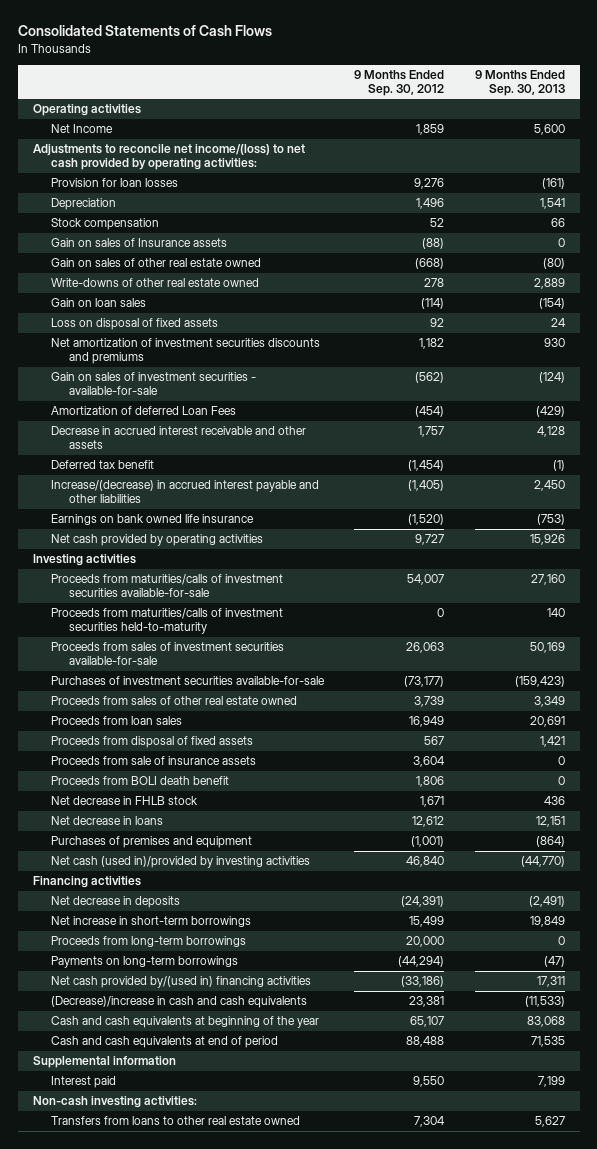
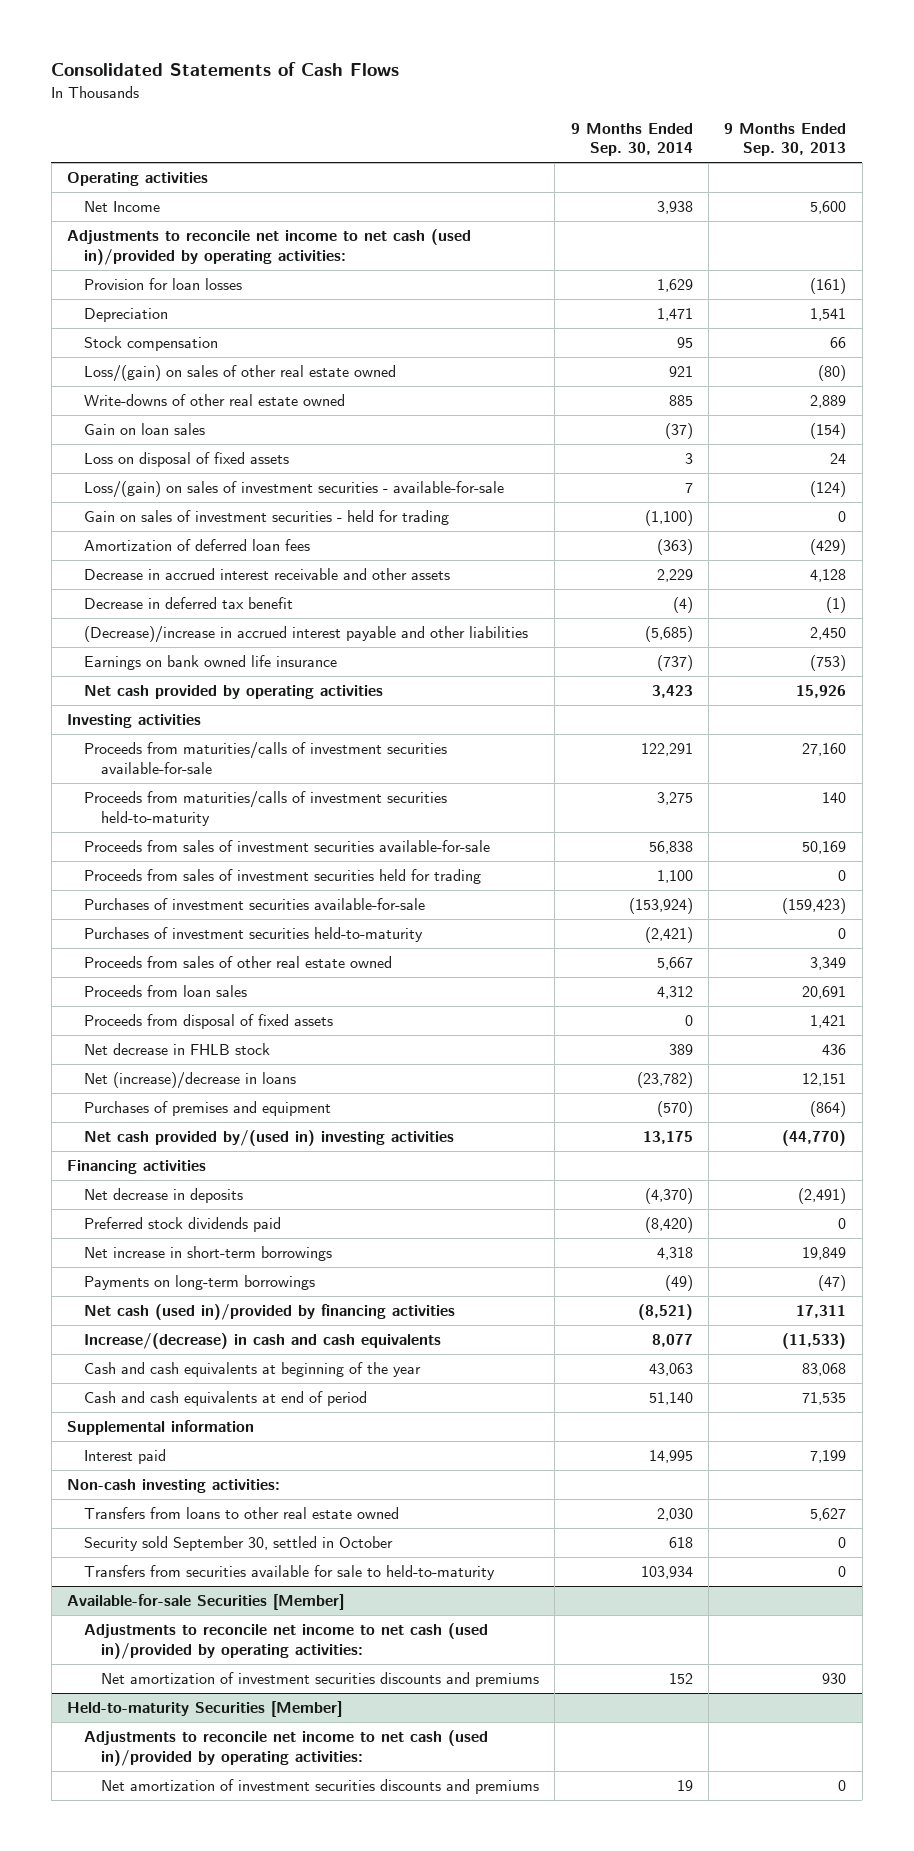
- | 9 Months Ended Sep. 30, 2012 | 9 Months Ended Sep. 30, 2013
+ | 9 Months Ended Sep. 30, 2014 | 9 Months Ended Sep. 30, 2013
- Adjustments to reconcile net income/(loss) to net cash provided by operating activities:
+ Adjustments to reconcile net income to net cash (used in)/provided by operating activities:
- Gain on sales of Insurance assets | (88) | 0
- Gain on sales of other real estate owned | (668) | (80)
+ Loss/(gain) on sales of other real estate owned | 921 | (80)
- Net amortization of investment securities discounts and premiums | 1,182 | 930
- Gain on sales of investment securities - available-for-sale | (562) | (124)
- Amortization of deferred Loan Fees | (454) | (429)
+ Loss/(gain) on sales of investment securities - available-for-sale | 7 | (124)
+ Gain on sales of investment securities - held for trading | (1,100) | 0
+ Amortization of deferred loan fees | (363) | (429)
- Deferred tax benefit | (1,454) | (1)
- Increase/(decrease) in accrued interest payable and other liabilities | (1,405) | 2,450
+ Decrease in deferred tax benefit | (4) | (1)
+ (Decrease)/increase in accrued interest payable and other liabilities | (5,685) | 2,450
+ Proceeds from sales of investment securities held for trading | 1,100 | 0
+ Purchases of investment securities held-to-maturity | (2,421) | 0
- Proceeds from sale of insurance assets | 3,604 | 0
- Proceeds from BOLI death benefit | 1,806 | 0
- Net decrease in loans | 12,612 | 12,151
+ Net (increase)/decrease in loans | (23,782) | 12,151
- Net cash (used in)/provided by investing activities | 46,840 | (44,770)
+ Net cash provided by/(used in) investing activities | 13,175 | (44,770)
+ Preferred stock dividends paid | (8,420) | 0
- Proceeds from long-term borrowings | 20,000 | 0
- Net cash provided by/(used in) financing activities | (33,186) | 17,311
- (Decrease)/increase in cash and cash equivalents | 23,381 | (11,533)
+ Net cash (used in)/provided by financing activities | (8,521) | 17,311
+ Increase/(decrease) in cash and cash equivalents | 8,077 | (11,533)
+ Security sold September 30, settled in October | 618 | 0
+ Transfers from securities available for sale to held-to-maturity | 103,934 | 0
+ Available-for-sale Securities [Member]
+ Adjustments to reconcile net income to net cash (used in)/provided by operating activities:
+ Net amortization of investment securities discounts and premiums | 152 | 930
+ Held-to-maturity Securities [Member]
+ Adjustments to reconcile net income to net cash (used in)/provided by operating activities:
+ Net amortization of investment securities discounts and premiums | 19 | 0

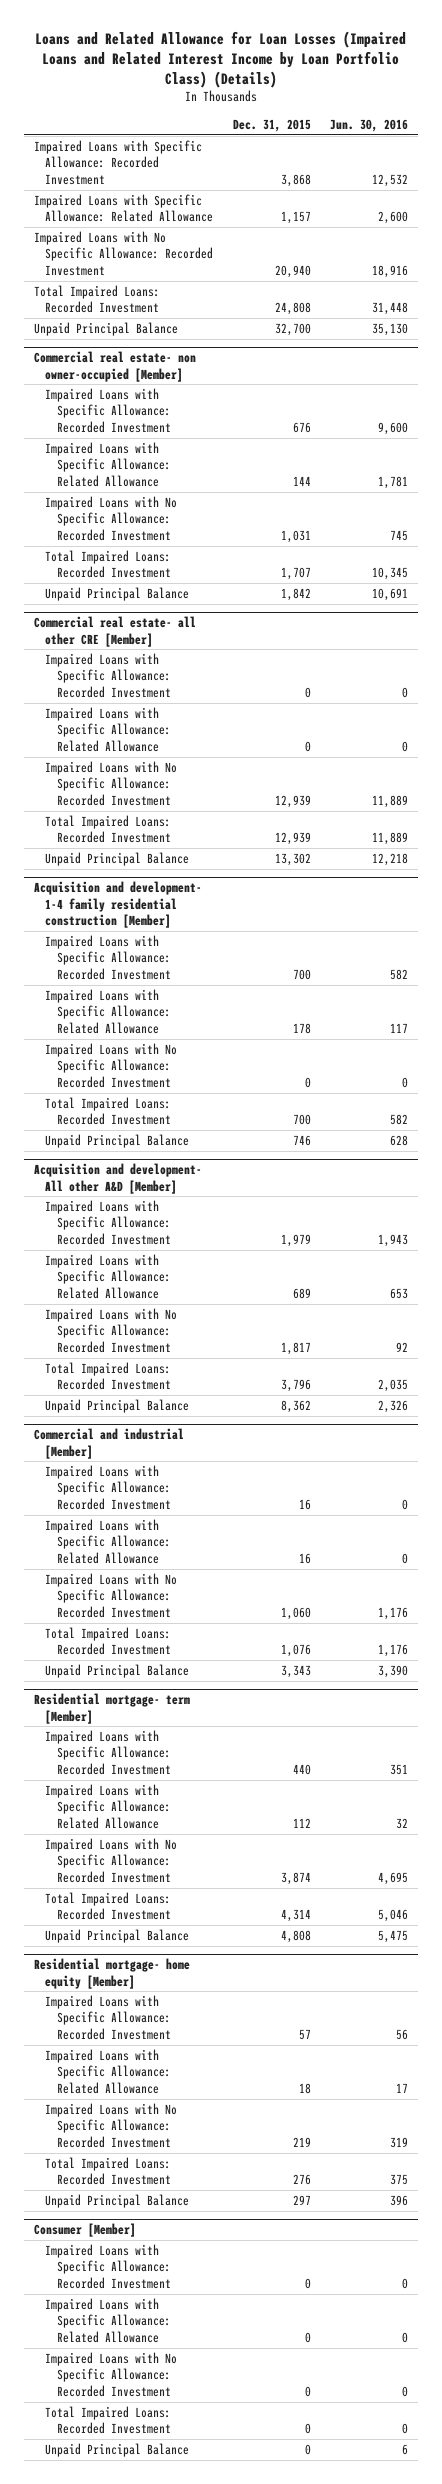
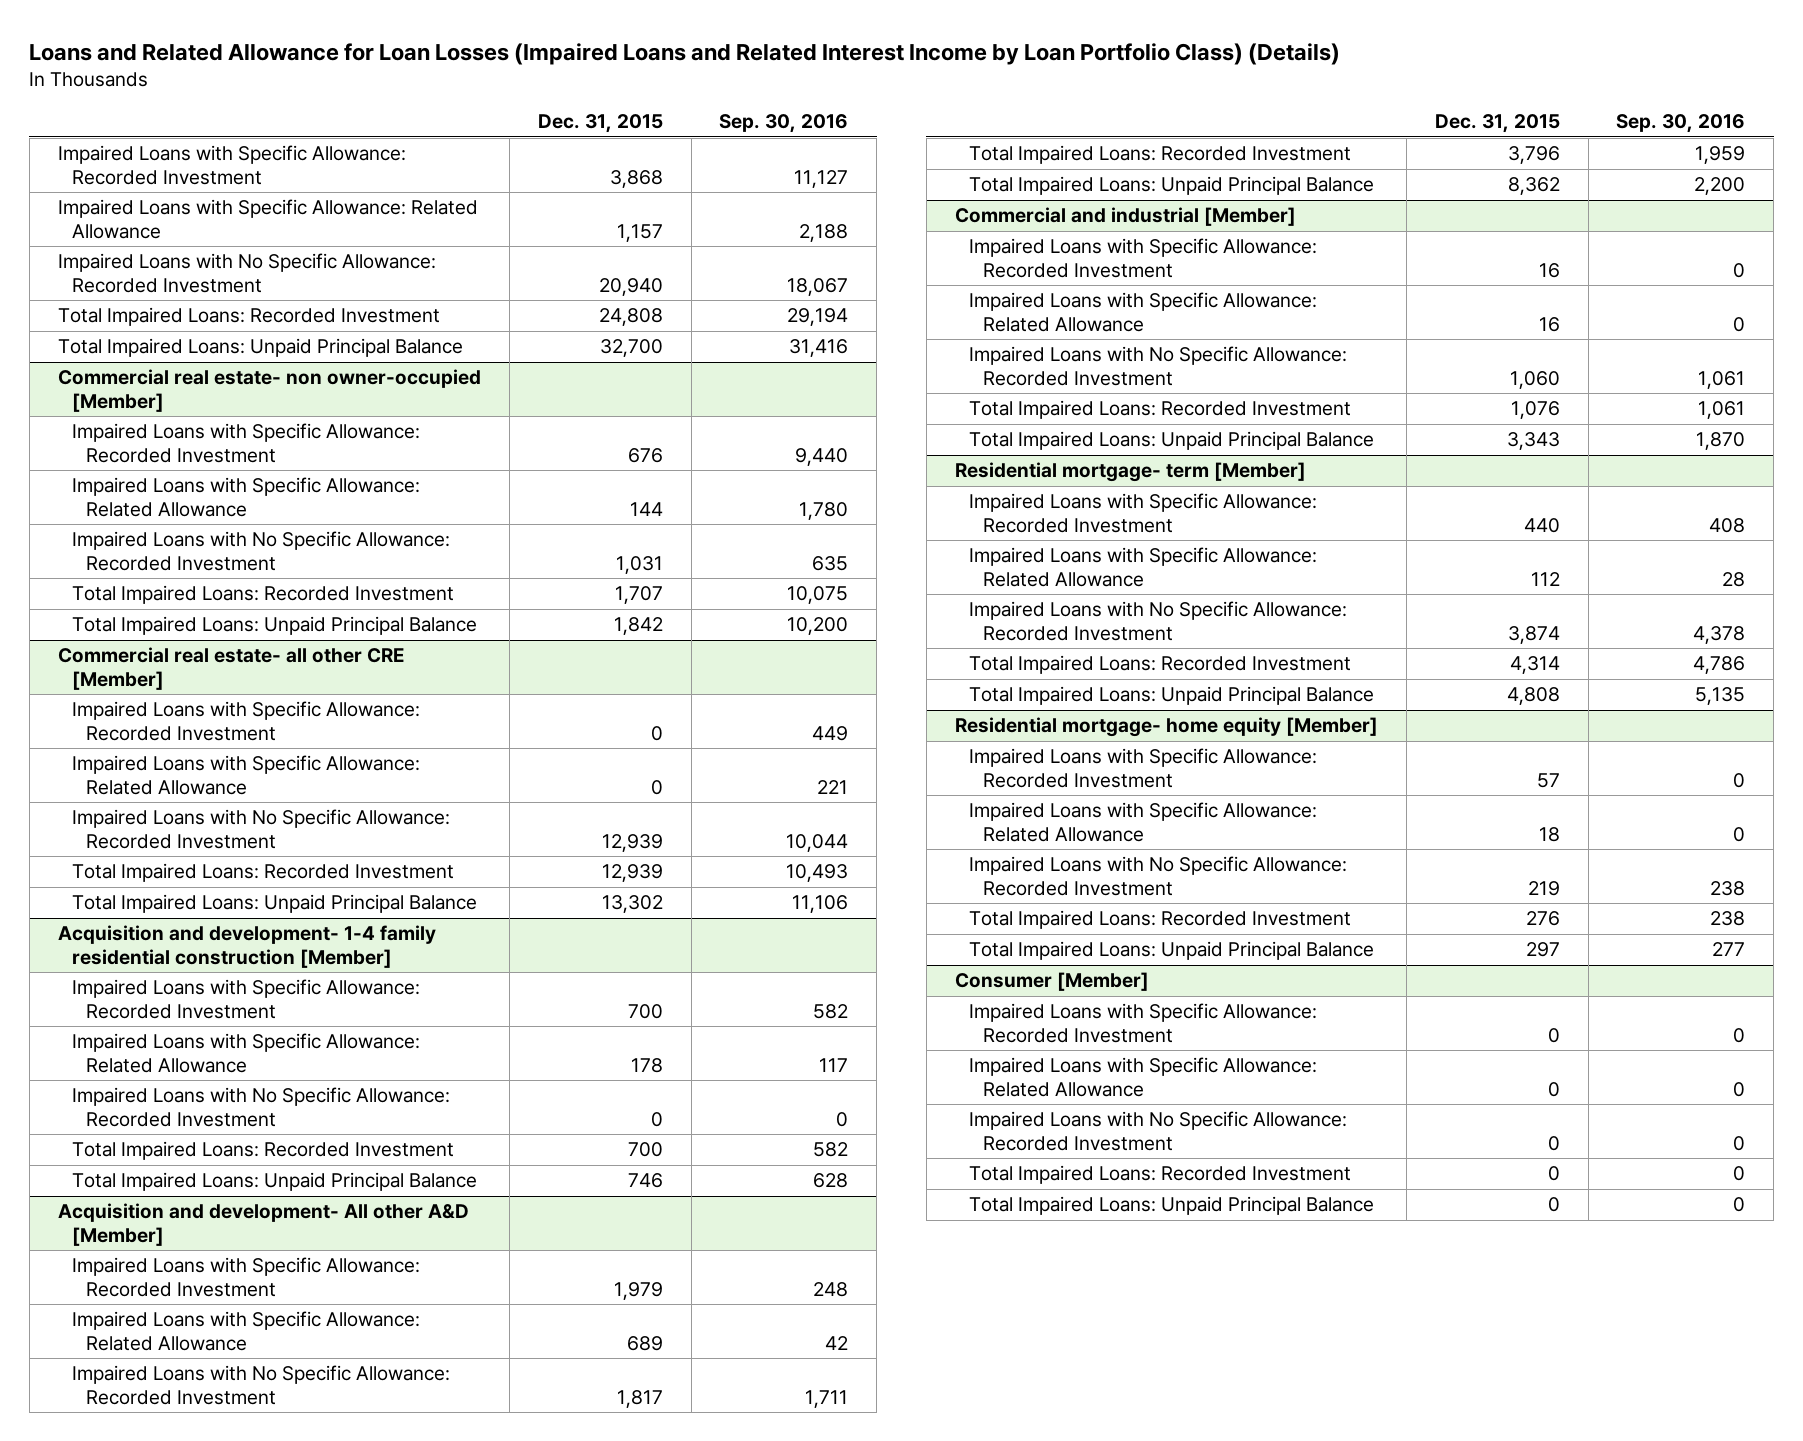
- | Dec. 31, 2015 | Jun. 30, 2016
+ | Dec. 31, 2015 | Sep. 30, 2016
- Unpaid Principal Balance | 32,700 | 35,130
+ Total Impaired Loans: Unpaid Principal Balance | 32,700 | 31,416
@ Commercial real estate- non owner-occupied [Member]
- Unpaid Principal Balance | 1,842 | 10,691
+ Total Impaired Loans: Unpaid Principal Balance | 1,842 | 10,200
@ Commercial real estate- all other CRE [Member]
- Unpaid Principal Balance | 13,302 | 12,218
+ Total Impaired Loans: Unpaid Principal Balance | 13,302 | 11,106
@ Acquisition and development- 1-4 family residential construction [Member]
- Unpaid Principal Balance | 746 | 628
+ Total Impaired Loans: Unpaid Principal Balance | 746 | 628
@ Acquisition and development- All other A&D [Member]
- Unpaid Principal Balance | 8,362 | 2,326
+ Total Impaired Loans: Unpaid Principal Balance | 8,362 | 2,200
@ Commercial and industrial [Member]
- Unpaid Principal Balance | 3,343 | 3,390
+ Total Impaired Loans: Unpaid Principal Balance | 3,343 | 1,870
@ Residential mortgage- term [Member]
- Unpaid Principal Balance | 4,808 | 5,475
+ Total Impaired Loans: Unpaid Principal Balance | 4,808 | 5,135
@ Residential mortgage- home equity [Member]
- Unpaid Principal Balance | 297 | 396
+ Total Impaired Loans: Unpaid Principal Balance | 297 | 277
@ Consumer [Member]
- Unpaid Principal Balance | 0 | 6
+ Total Impaired Loans: Unpaid Principal Balance | 0 | 0

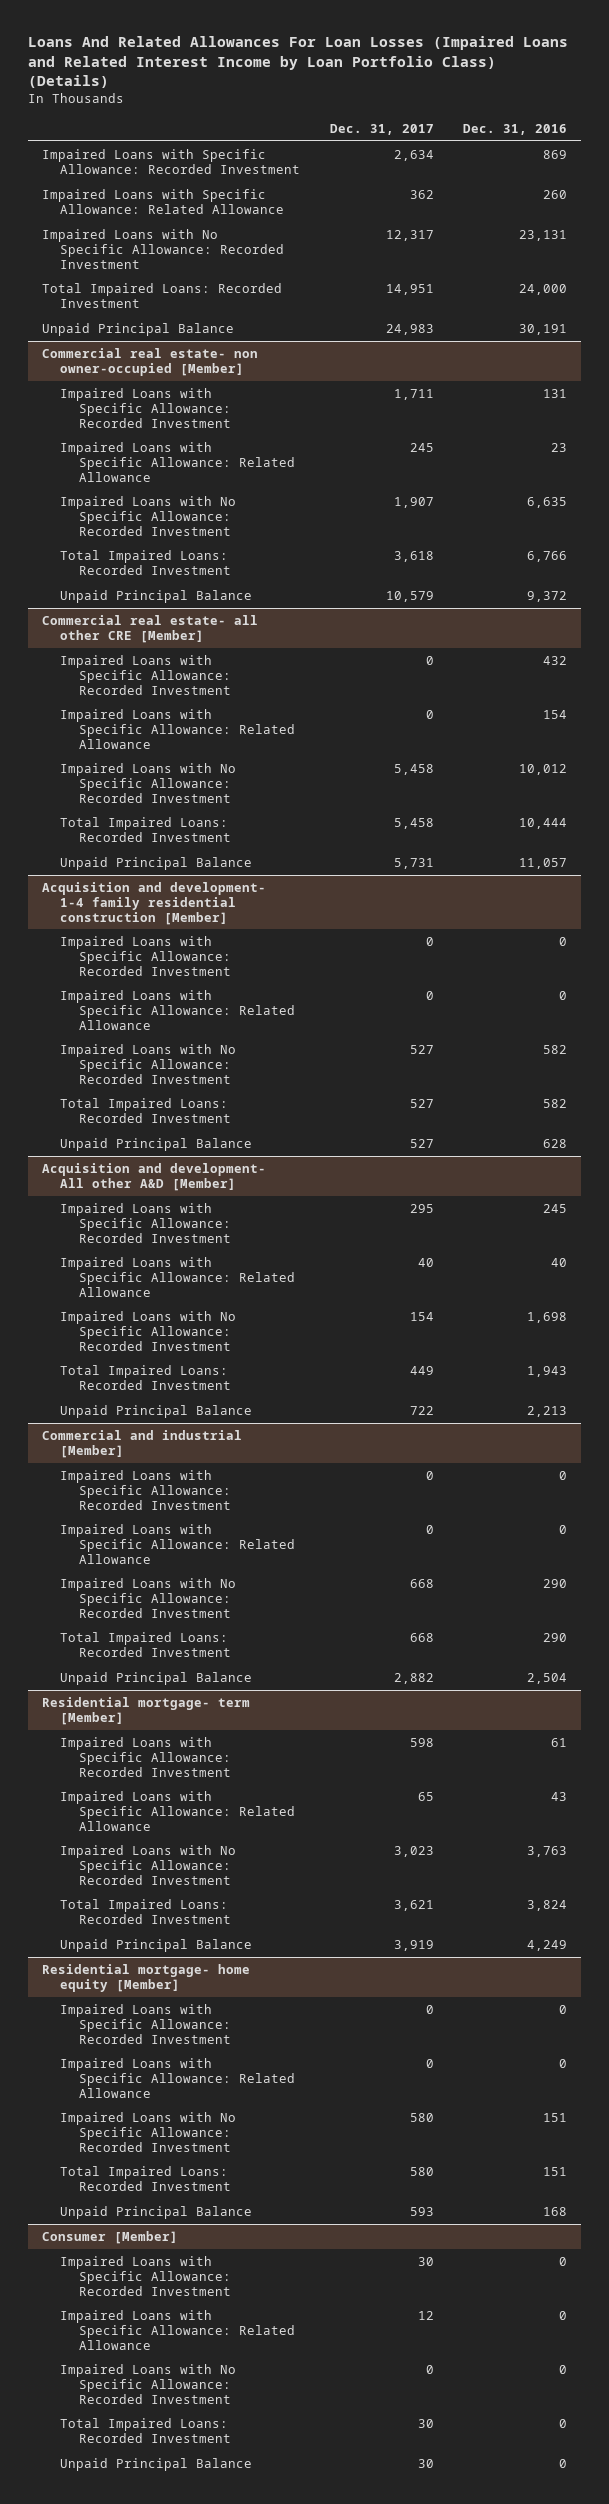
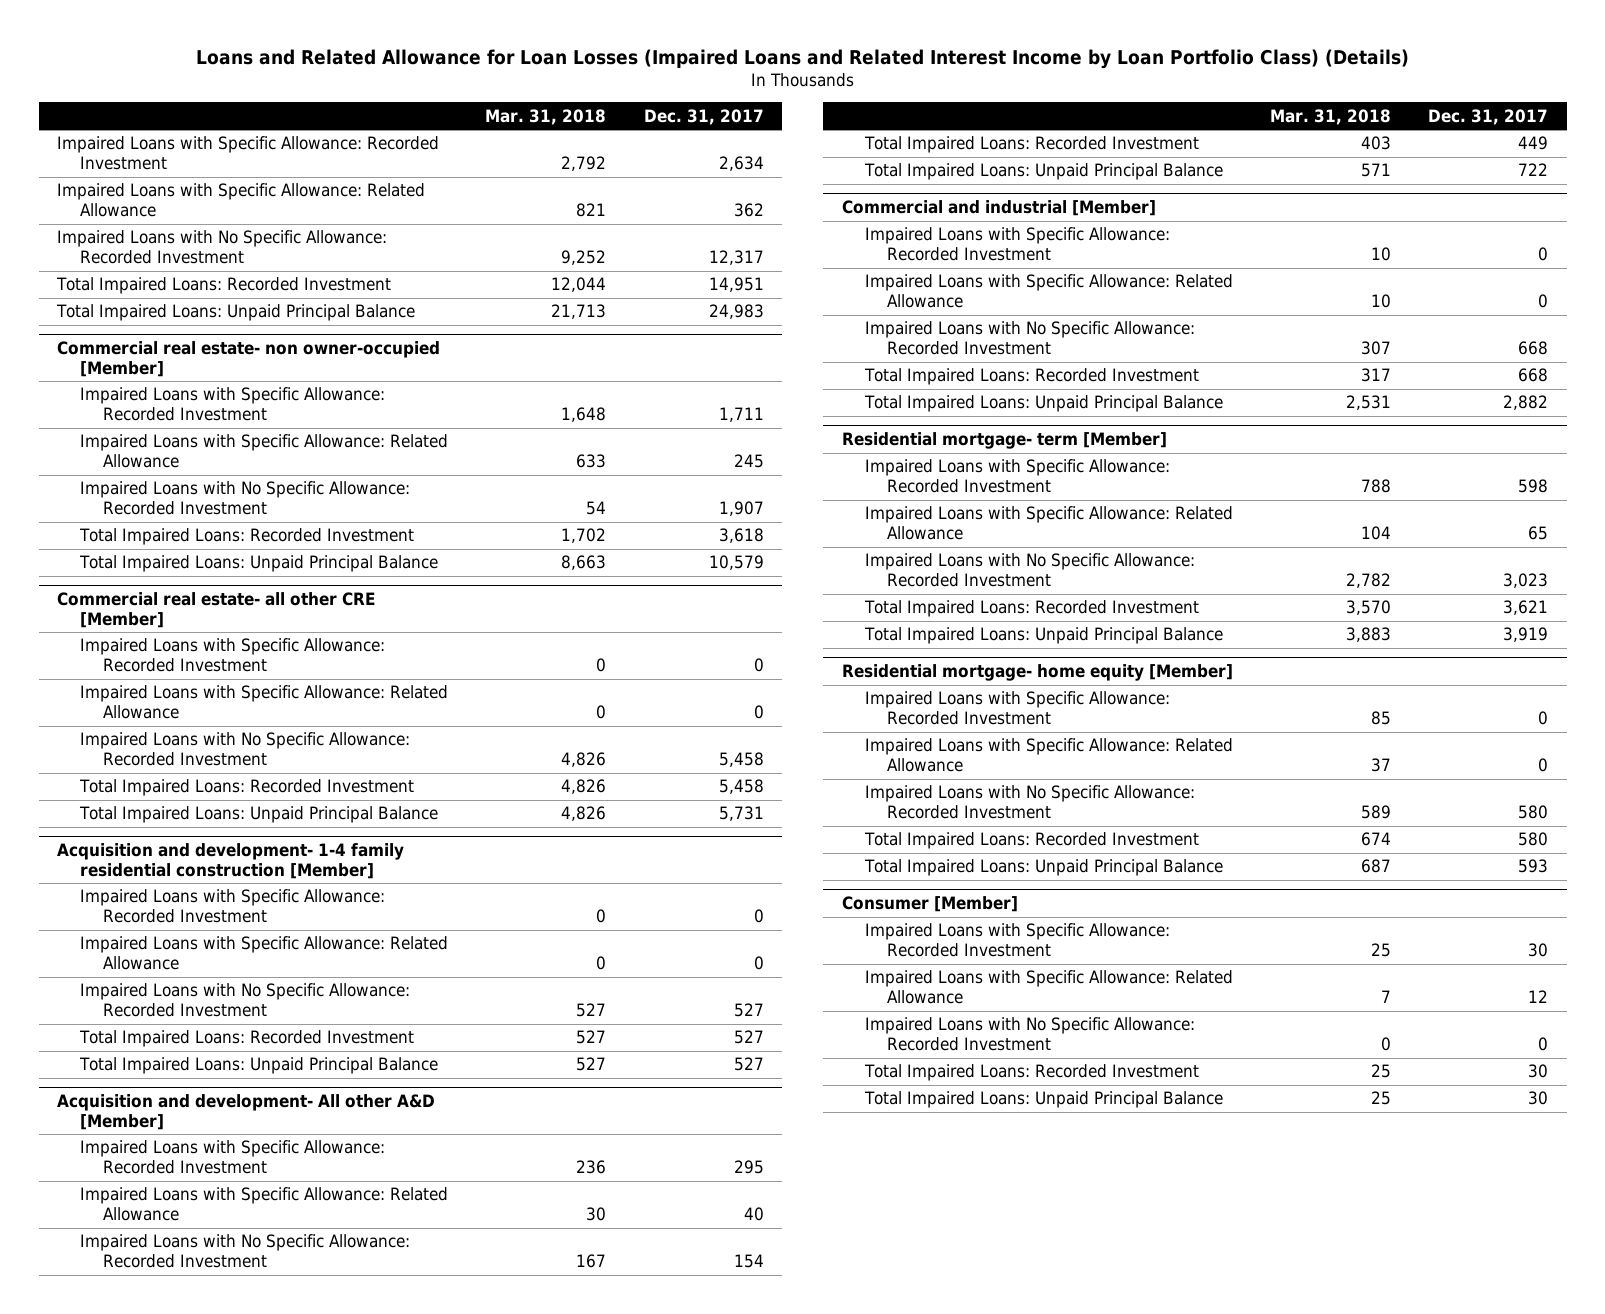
- Loans And Related Allowances For Loan Losses (Impaired Loans and Related Interest Income by Loan Portfolio Class) (Details)
+ Loans and Related Allowance for Loan Losses (Impaired Loans and Related Interest Income by Loan Portfolio Class) (Details)
- | Dec. 31, 2017 | Dec. 31, 2016
+ | Mar. 31, 2018 | Dec. 31, 2017
- Unpaid Principal Balance | 24,983 | 30,191
+ Total Impaired Loans: Unpaid Principal Balance | 21,713 | 24,983
@ Commercial real estate- non owner-occupied [Member]
- Unpaid Principal Balance | 10,579 | 9,372
+ Total Impaired Loans: Unpaid Principal Balance | 8,663 | 10,579
@ Commercial real estate- all other CRE [Member]
- Unpaid Principal Balance | 5,731 | 11,057
+ Total Impaired Loans: Unpaid Principal Balance | 4,826 | 5,731
@ Acquisition and development- 1-4 family residential construction [Member]
- Unpaid Principal Balance | 527 | 628
+ Total Impaired Loans: Unpaid Principal Balance | 527 | 527
@ Acquisition and development- All other A&D [Member]
- Unpaid Principal Balance | 722 | 2,213
+ Total Impaired Loans: Unpaid Principal Balance | 571 | 722
@ Commercial and industrial [Member]
- Unpaid Principal Balance | 2,882 | 2,504
+ Total Impaired Loans: Unpaid Principal Balance | 2,531 | 2,882
@ Residential mortgage- term [Member]
- Unpaid Principal Balance | 3,919 | 4,249
+ Total Impaired Loans: Unpaid Principal Balance | 3,883 | 3,919
@ Residential mortgage- home equity [Member]
- Unpaid Principal Balance | 593 | 168
+ Total Impaired Loans: Unpaid Principal Balance | 687 | 593
@ Consumer [Member]
- Unpaid Principal Balance | 30 | 0
+ Total Impaired Loans: Unpaid Principal Balance | 25 | 30

